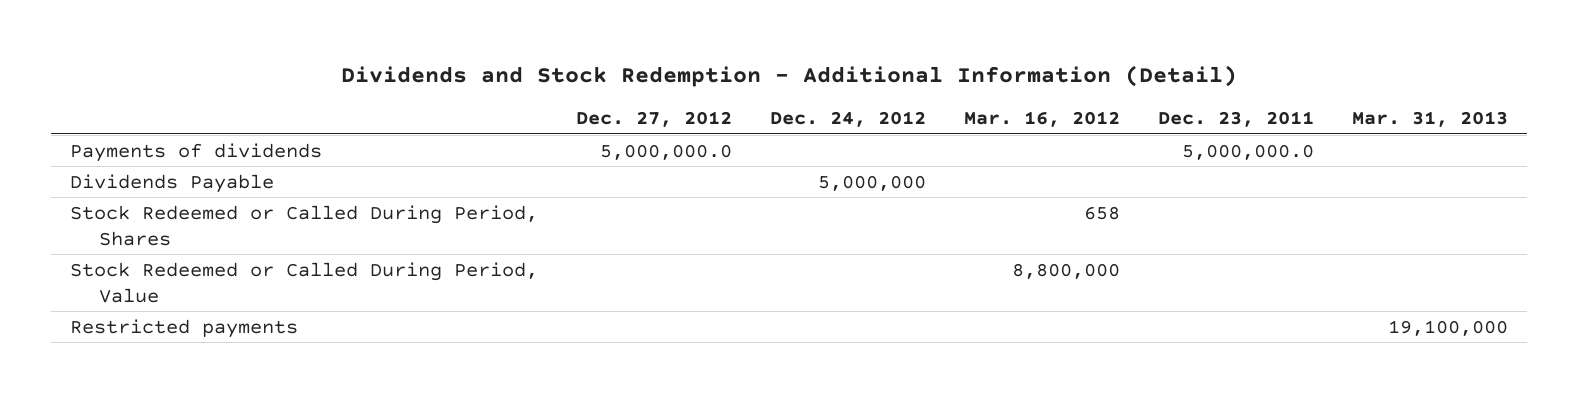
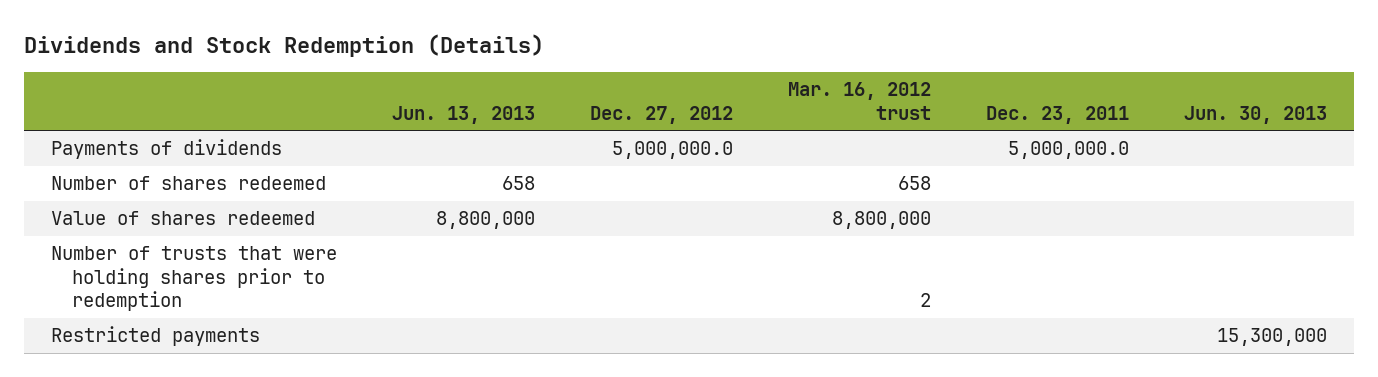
- Dividends and Stock Redemption - Additional Information (Detail)
+ Dividends and Stock Redemption (Details)
- | Dec. 27, 2012 | Dec. 24, 2012 | Mar. 16, 2012 | Dec. 23, 2011 | Mar. 31, 2013
+ | Jun. 13, 2013 | Dec. 27, 2012 | Mar. 16, 2012 trust | Dec. 23, 2011 | Jun. 30, 2013
- Dividends Payable | | 5,000,000 | | |
- Stock Redeemed or Called During Period, Shares | | | 658 | |
- Stock Redeemed or Called During Period, Value | | | 8,800,000 | |
+ Number of shares redeemed | 658 | | 658 | |
+ Value of shares redeemed | 8,800,000 | | 8,800,000 | |
+ Number of trusts that were holding shares prior to redemption | | | 2 | |

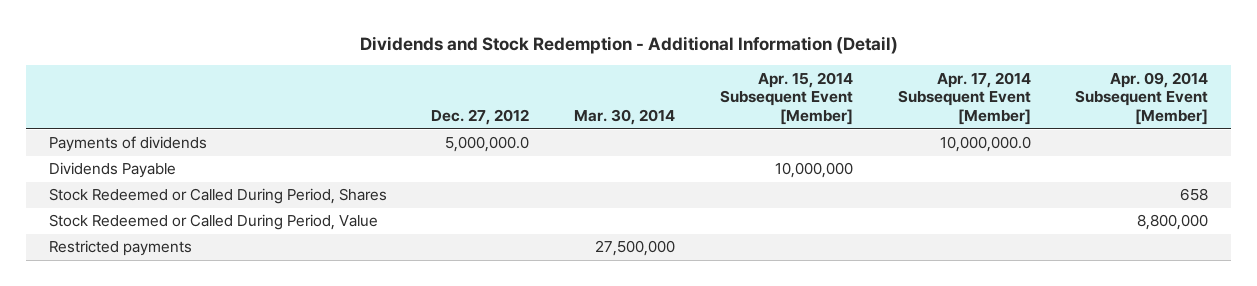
- Dividends and Stock Redemption (Details)
+ Dividends and Stock Redemption - Additional Information (Detail)
- | Jun. 13, 2013 | Dec. 27, 2012 | Mar. 16, 2012 trust | Dec. 23, 2011 | Jun. 30, 2013
+ | Dec. 27, 2012 | Mar. 30, 2014 | Apr. 15, 2014 Subsequent Event [Member] | Apr. 17, 2014 Subsequent Event [Member] | Apr. 09, 2014 Subsequent Event [Member]
- Number of shares redeemed | 658 | | 658 | |
- Value of shares redeemed | 8,800,000 | | 8,800,000 | |
- Number of trusts that were holding shares prior to redemption | | | 2 | |
+ Dividends Payable | | | 10,000,000 | |
+ Stock Redeemed or Called During Period, Shares | | | | | 658
+ Stock Redeemed or Called During Period, Value | | | | | 8,800,000

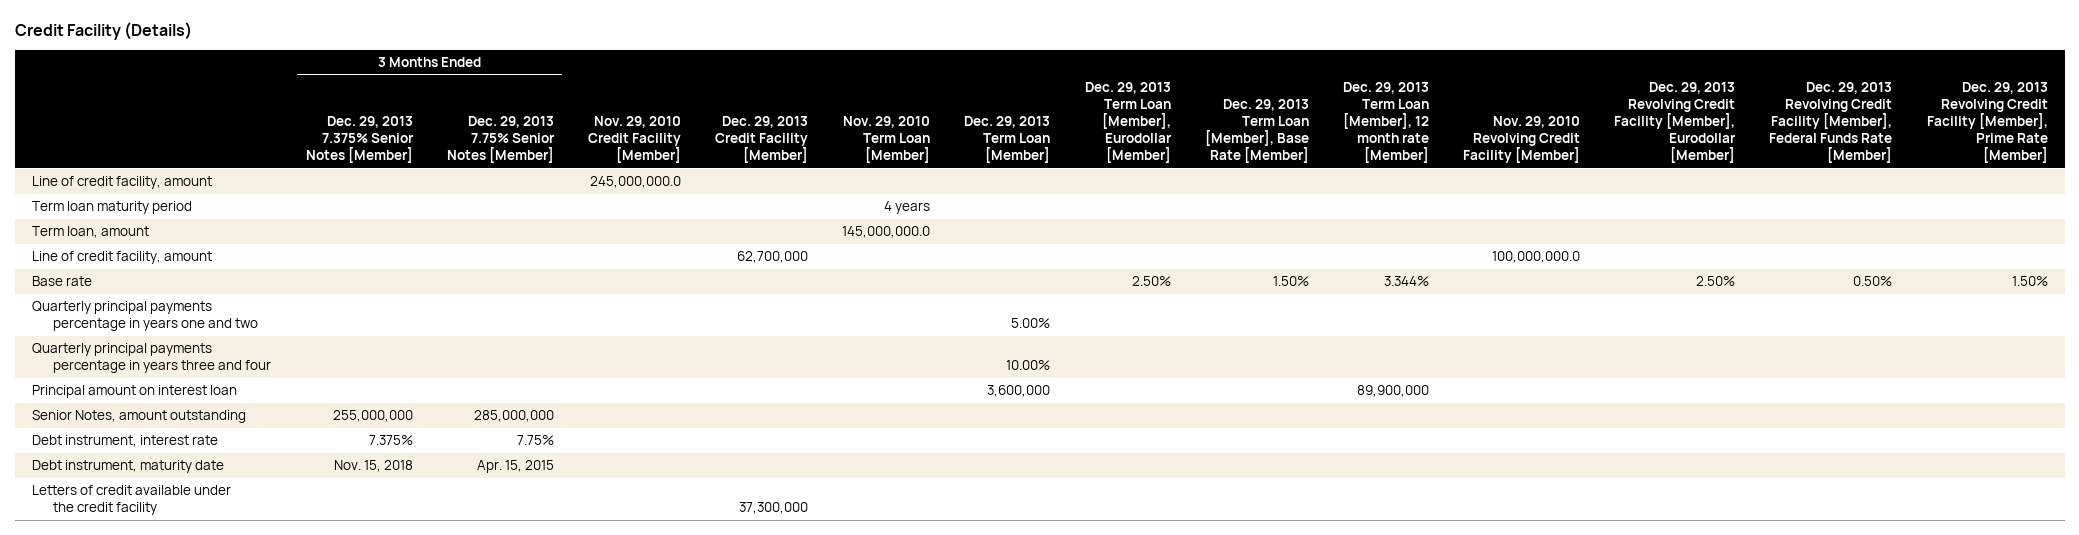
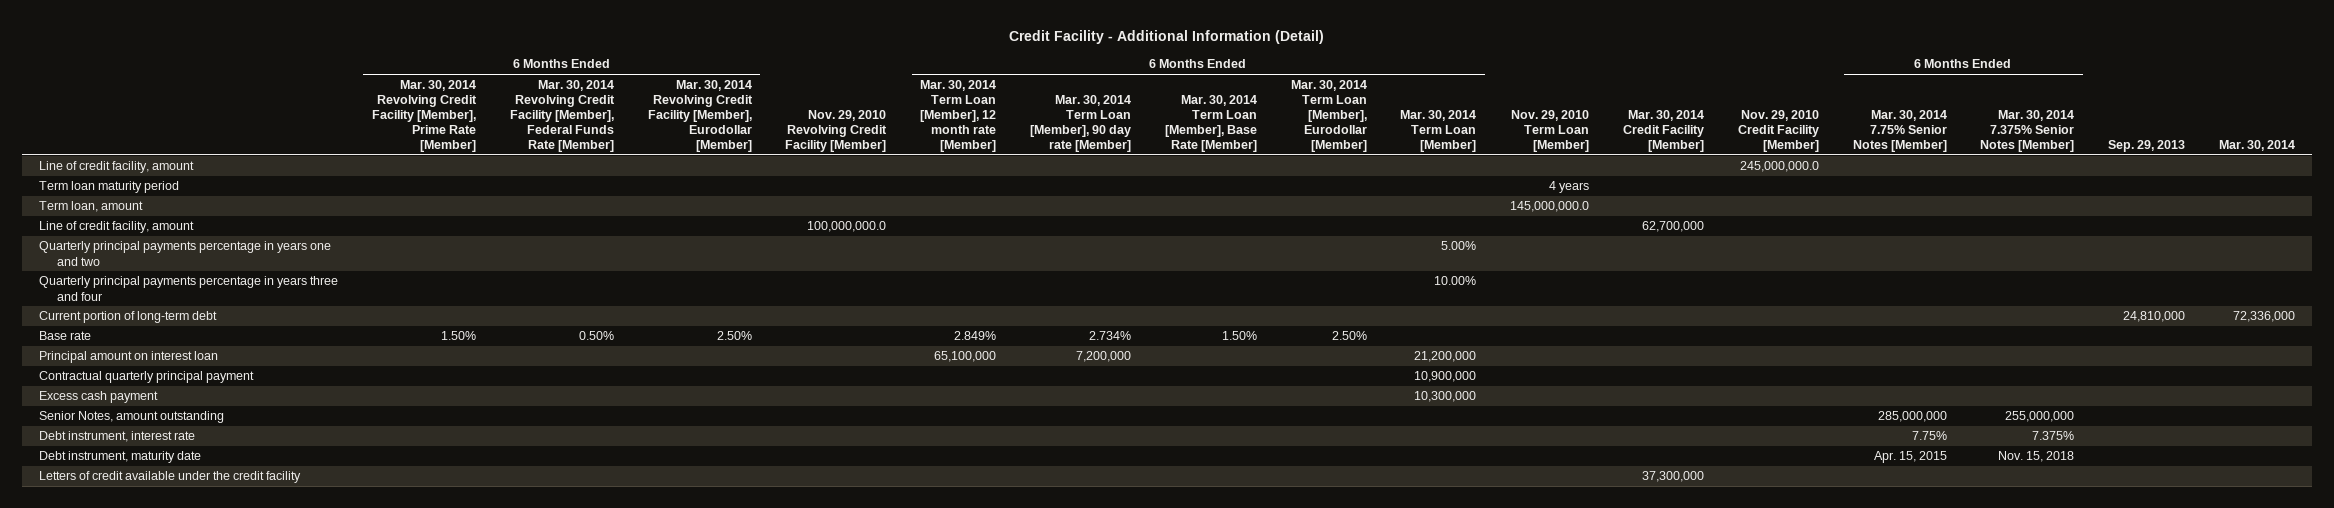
- Credit Facility (Details)
+ Credit Facility - Additional Information (Detail)
- | 3 Months Ended Dec. 29, 2013 7.375% Senior Notes [Member] | 3 Months Ended Dec. 29, 2013 7.75% Senior Notes [Member] | Nov. 29, 2010 Credit Facility [Member] | Dec. 29, 2013 Credit Facility [Member] | Nov. 29, 2010 Term Loan [Member] | Dec. 29, 2013 Term Loan [Member] | Dec. 29, 2013 Term Loan [Member], Eurodollar [Member] | Dec. 29, 2013 Term Loan [Member], Base Rate [Member] | Dec. 29, 2013 Term Loan [Member], 12 month rate [Member] | Nov. 29, 2010 Revolving Credit Facility [Member] | Dec. 29, 2013 Revolving Credit Facility [Member], Eurodollar [Member] | Dec. 29, 2013 Revolving Credit Facility [Member], Federal Funds Rate [Member] | Dec. 29, 2013 Revolving Credit Facility [Member], Prime Rate [Member]
+ | 6 Months Ended Mar. 30, 2014 Revolving Credit Facility [Member], Prime Rate [Member] | 6 Months Ended Mar. 30, 2014 Revolving Credit Facility [Member], Federal Funds Rate [Member] | 6 Months Ended Mar. 30, 2014 Revolving Credit Facility [Member], Eurodollar [Member] | Nov. 29, 2010 Revolving Credit Facility [Member] | 6 Months Ended Mar. 30, 2014 Term Loan [Member], 12 month rate [Member] | 6 Months Ended Mar. 30, 2014 Term Loan [Member], 90 day rate [Member] | 6 Months Ended Mar. 30, 2014 Term Loan [Member], Base Rate [Member] | 6 Months Ended Mar. 30, 2014 Term Loan [Member], Eurodollar [Member] | 6 Months Ended Mar. 30, 2014 Term Loan [Member] | Nov. 29, 2010 Term Loan [Member] | Mar. 30, 2014 Credit Facility [Member] | Nov. 29, 2010 Credit Facility [Member] | 6 Months Ended Mar. 30, 2014 7.75% Senior Notes [Member] | 6 Months Ended Mar. 30, 2014 7.375% Senior Notes [Member] | Sep. 29, 2013 | Mar. 30, 2014
+ Current portion of long-term debt | | | | | | | | | | | | | | | 24,810,000 | 72,336,000
moved down: Base rate | 1.50% | 0.50% | 2.50% | | 2.849% | 2.734% | 1.50% | 2.50% | | | | | | | |
+ Contractual quarterly principal payment | | | | | | | | | 10,900,000 | | | | | | |
+ Excess cash payment | | | | | | | | | 10,300,000 | | | | | | |

